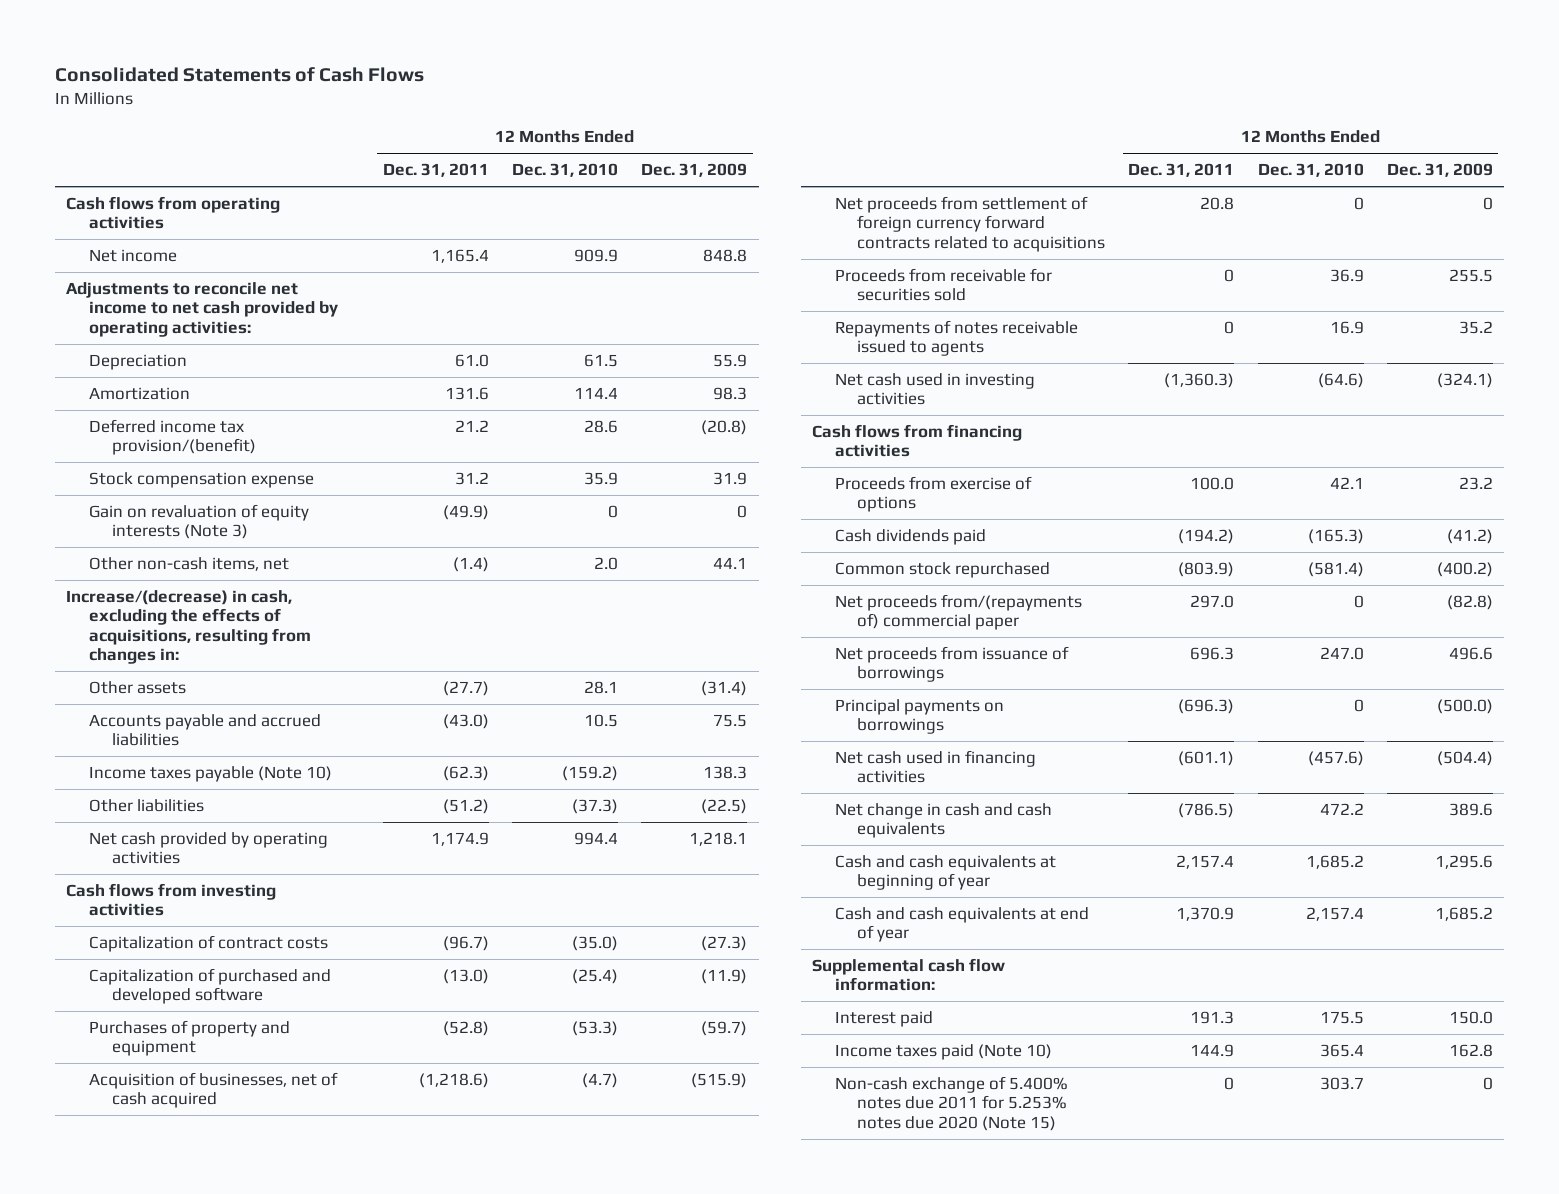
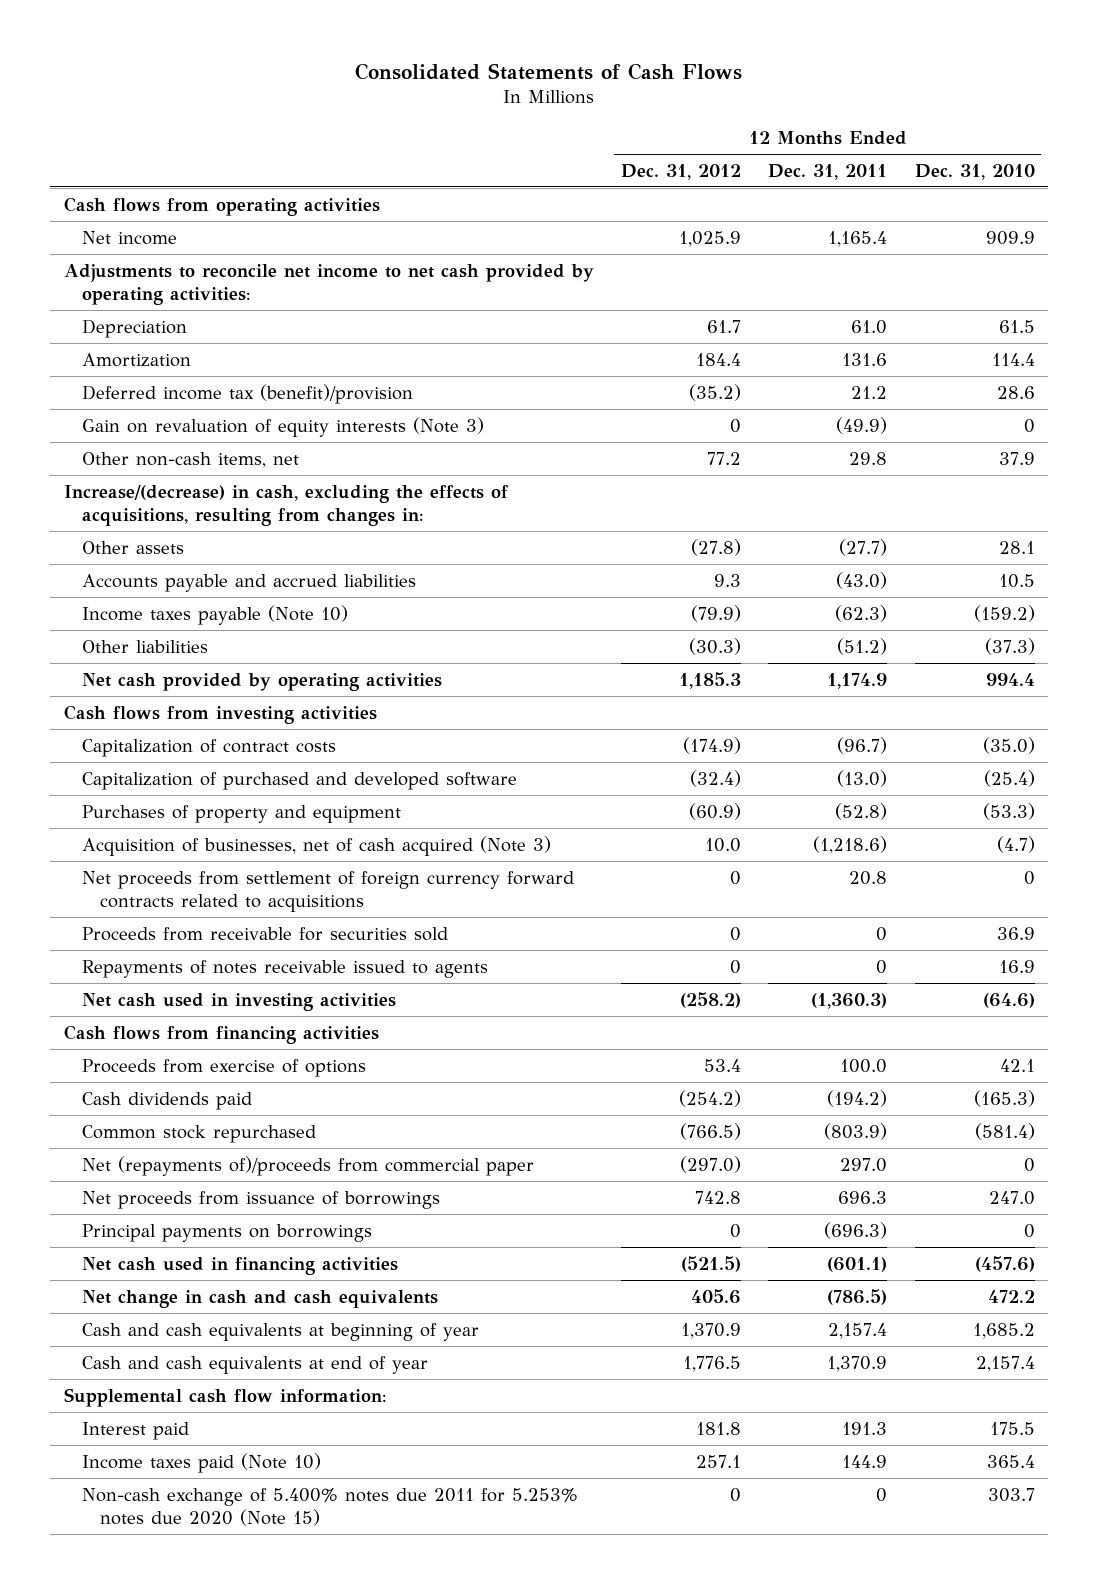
- | 12 Months Ended Dec. 31, 2011 | 12 Months Ended Dec. 31, 2010 | 12 Months Ended Dec. 31, 2009
+ | 12 Months Ended Dec. 31, 2012 | 12 Months Ended Dec. 31, 2011 | 12 Months Ended Dec. 31, 2010
- Deferred income tax provision/(benefit) | 21.2 | 28.6 | (20.8)
- Stock compensation expense | 31.2 | 35.9 | 31.9
+ Deferred income tax (benefit)/provision | (35.2) | 21.2 | 28.6
- Other non-cash items, net | (1.4) | 2.0 | 44.1
+ Other non-cash items, net | 77.2 | 29.8 | 37.9
- Acquisition of businesses, net of cash acquired | (1,218.6) | (4.7) | (515.9)
+ Acquisition of businesses, net of cash acquired (Note 3) | 10.0 | (1,218.6) | (4.7)
- Net proceeds from/(repayments of) commercial paper | 297.0 | 0 | (82.8)
+ Net (repayments of)/proceeds from commercial paper | (297.0) | 297.0 | 0

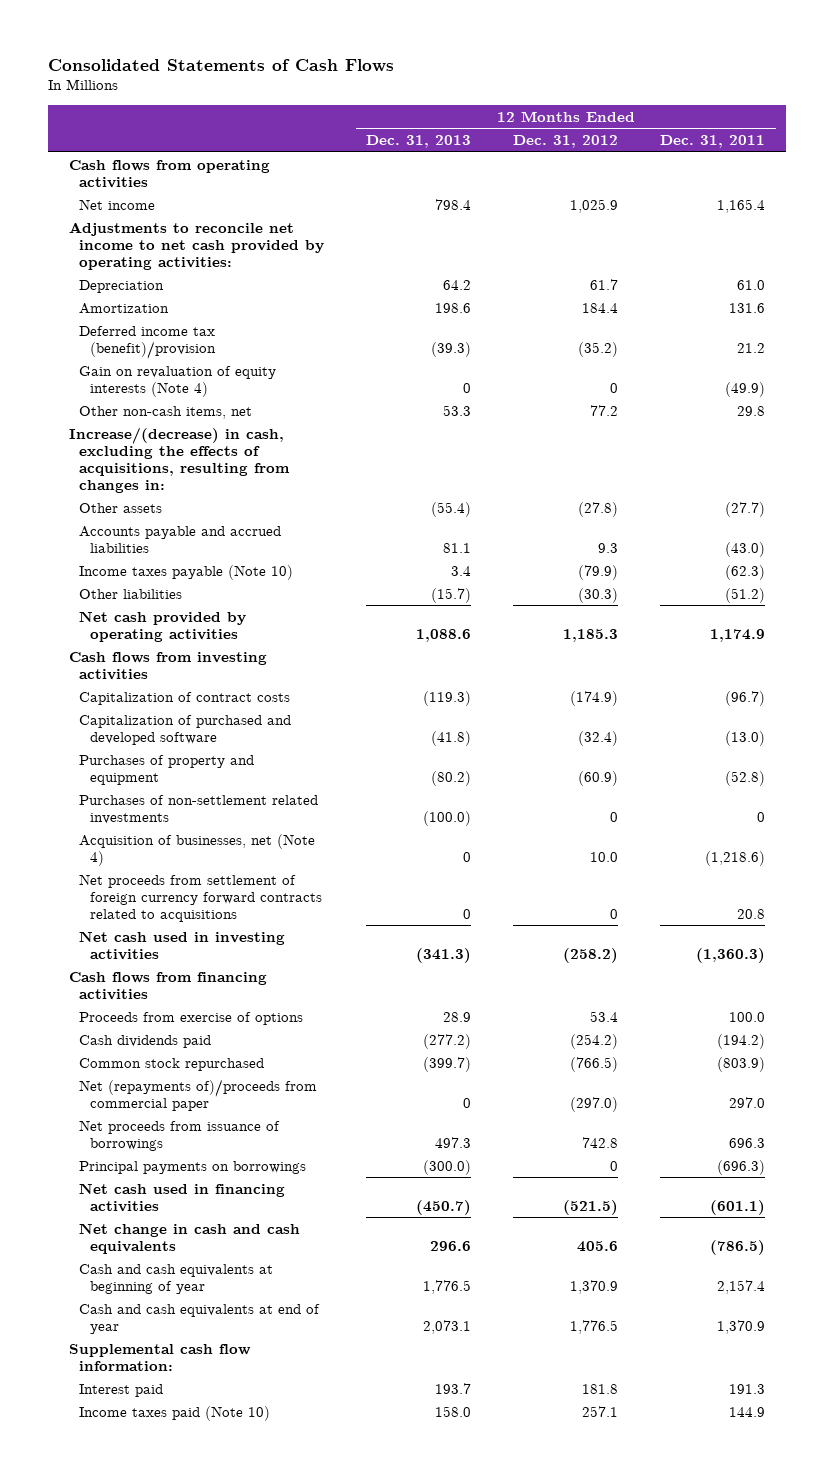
- | 12 Months Ended Dec. 31, 2012 | 12 Months Ended Dec. 31, 2011 | 12 Months Ended Dec. 31, 2010
+ | 12 Months Ended Dec. 31, 2013 | 12 Months Ended Dec. 31, 2012 | 12 Months Ended Dec. 31, 2011
- Gain on revaluation of equity interests (Note 3) | 0 | (49.9) | 0
+ Gain on revaluation of equity interests (Note 4) | 0 | 0 | (49.9)
- Acquisition of businesses, net of cash acquired (Note 3) | 10.0 | (1,218.6) | (4.7)
+ Purchases of non-settlement related investments | (100.0) | 0 | 0
+ Acquisition of businesses, net (Note 4) | 0 | 10.0 | (1,218.6)
- Proceeds from receivable for securities sold | 0 | 0 | 36.9
- Repayments of notes receivable issued to agents | 0 | 0 | 16.9
- Non-cash exchange of 5.400% notes due 2011 for 5.253% notes due 2020 (Note 15) | 0 | 0 | 303.7

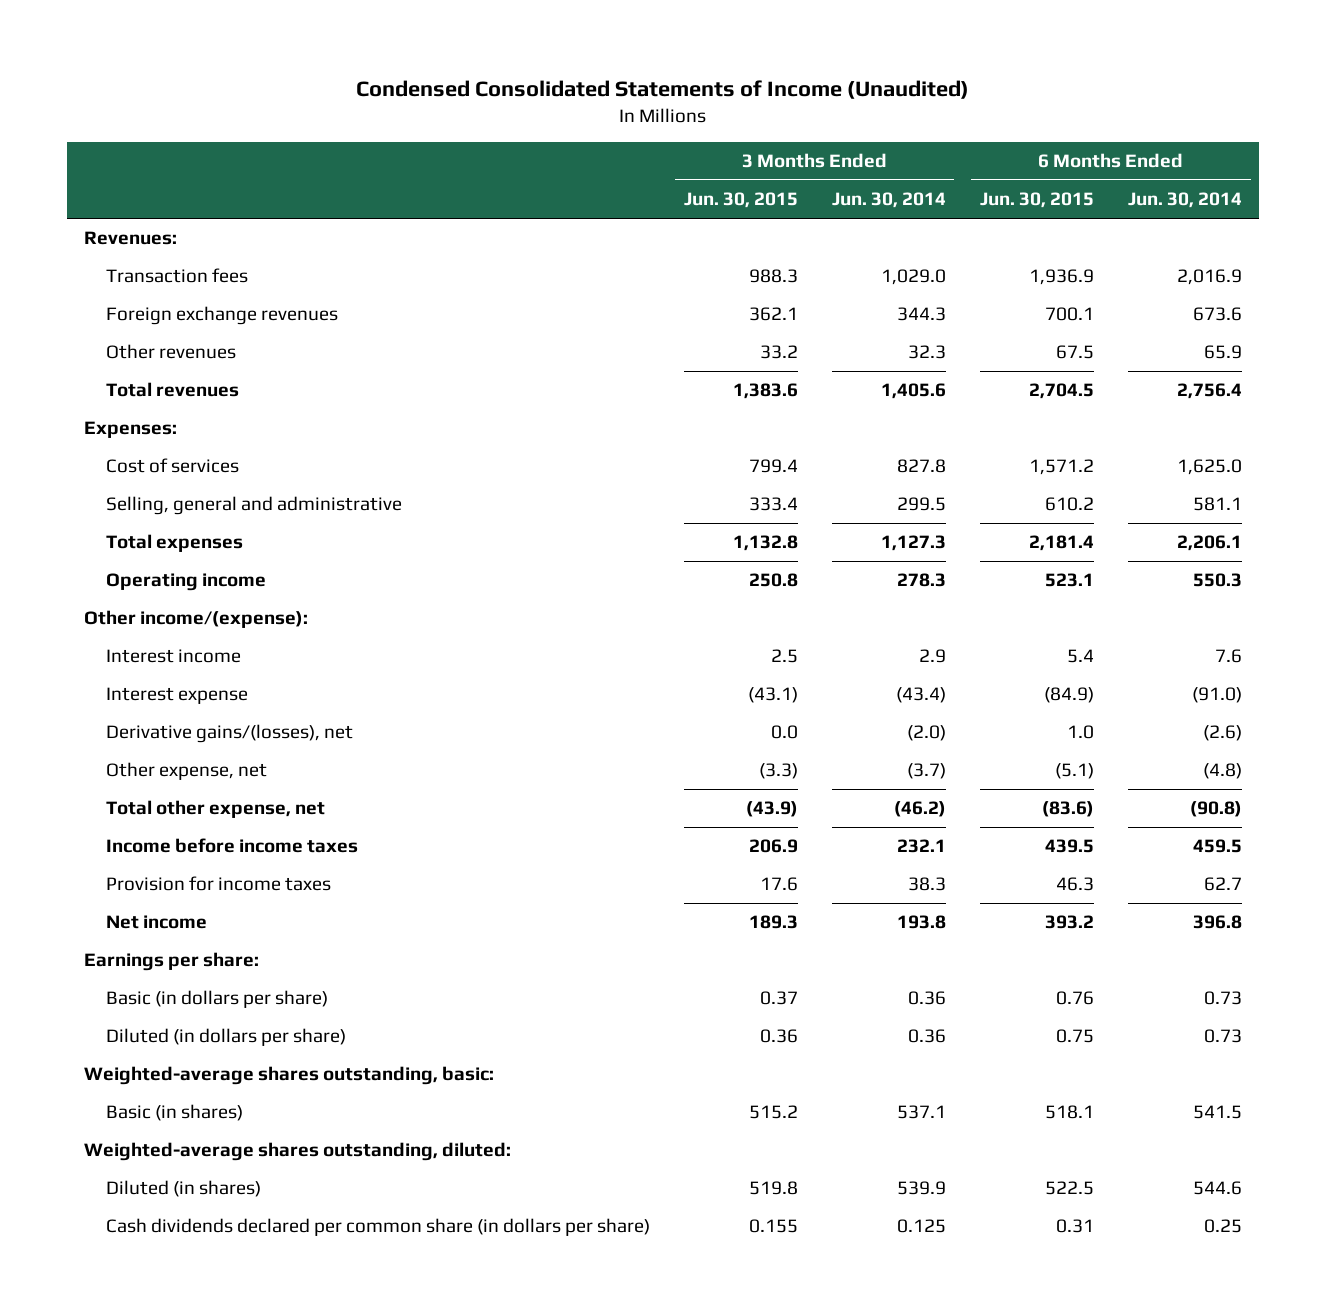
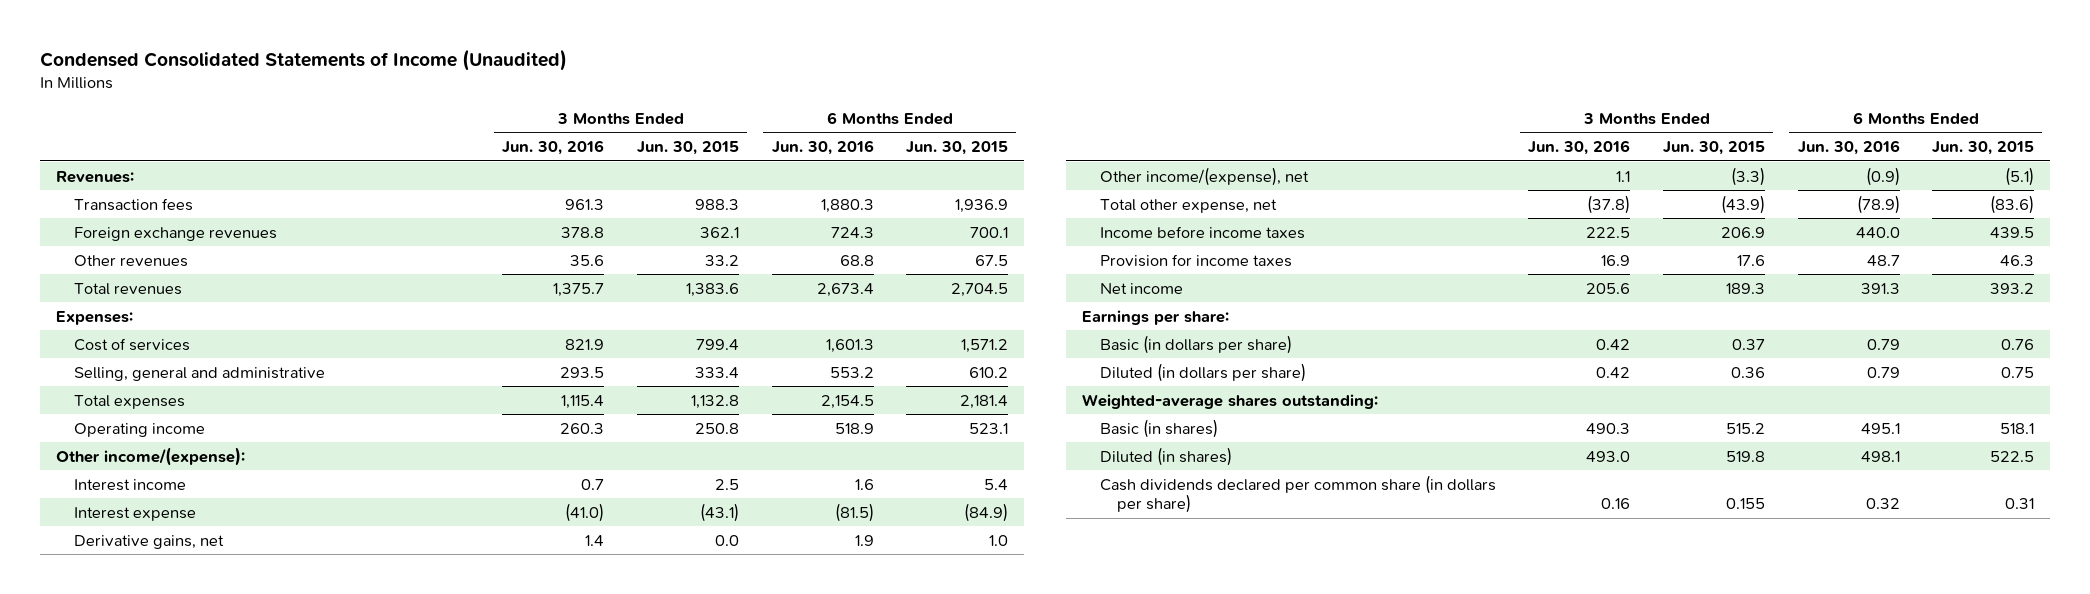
- | 3 Months Ended Jun. 30, 2015 | 3 Months Ended Jun. 30, 2014 | 6 Months Ended Jun. 30, 2015 | 6 Months Ended Jun. 30, 2014
+ | 3 Months Ended Jun. 30, 2016 | 3 Months Ended Jun. 30, 2015 | 6 Months Ended Jun. 30, 2016 | 6 Months Ended Jun. 30, 2015
- Derivative gains/(losses), net | 0.0 | (2.0) | 1.0 | (2.6)
- Other expense, net | (3.3) | (3.7) | (5.1) | (4.8)
+ Derivative gains, net | 1.4 | 0.0 | 1.9 | 1.0
+ Other income/(expense), net | 1.1 | (3.3) | (0.9) | (5.1)
- Weighted-average shares outstanding, basic:
+ Weighted-average shares outstanding:
- Weighted-average shares outstanding, diluted:

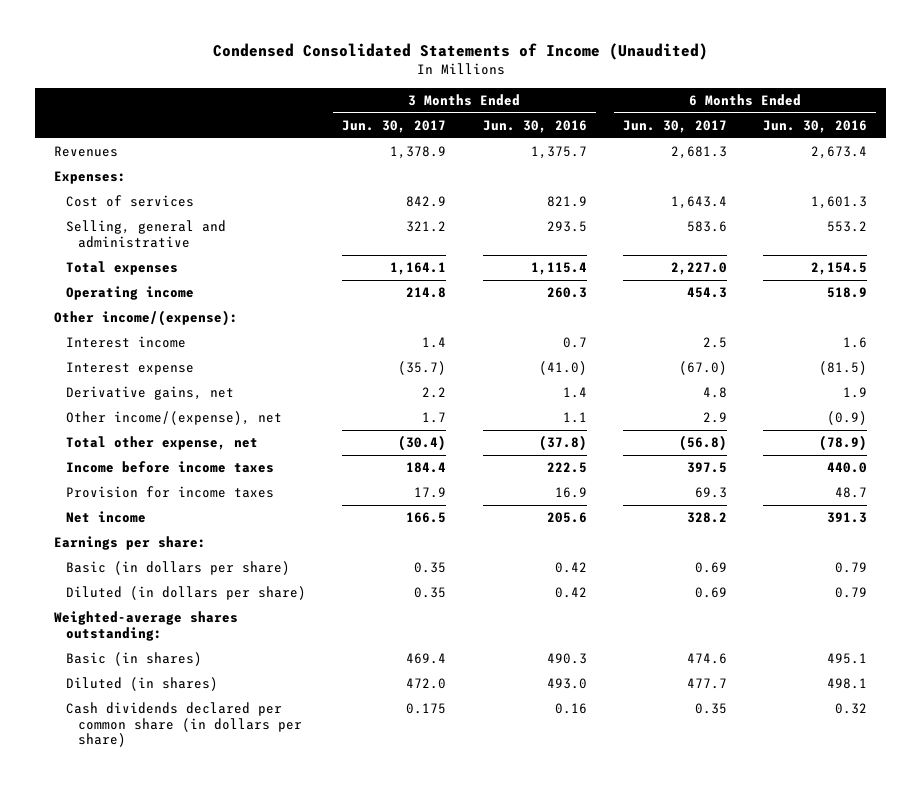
- | 3 Months Ended Jun. 30, 2016 | 3 Months Ended Jun. 30, 2015 | 6 Months Ended Jun. 30, 2016 | 6 Months Ended Jun. 30, 2015
+ | 3 Months Ended Jun. 30, 2017 | 3 Months Ended Jun. 30, 2016 | 6 Months Ended Jun. 30, 2017 | 6 Months Ended Jun. 30, 2016
- Revenues:
- Transaction fees | 961.3 | 988.3 | 1,880.3 | 1,936.9
- Foreign exchange revenues | 378.8 | 362.1 | 724.3 | 700.1
- Other revenues | 35.6 | 33.2 | 68.8 | 67.5
- Total revenues | 1,375.7 | 1,383.6 | 2,673.4 | 2,704.5
+ Revenues | 1,378.9 | 1,375.7 | 2,681.3 | 2,673.4

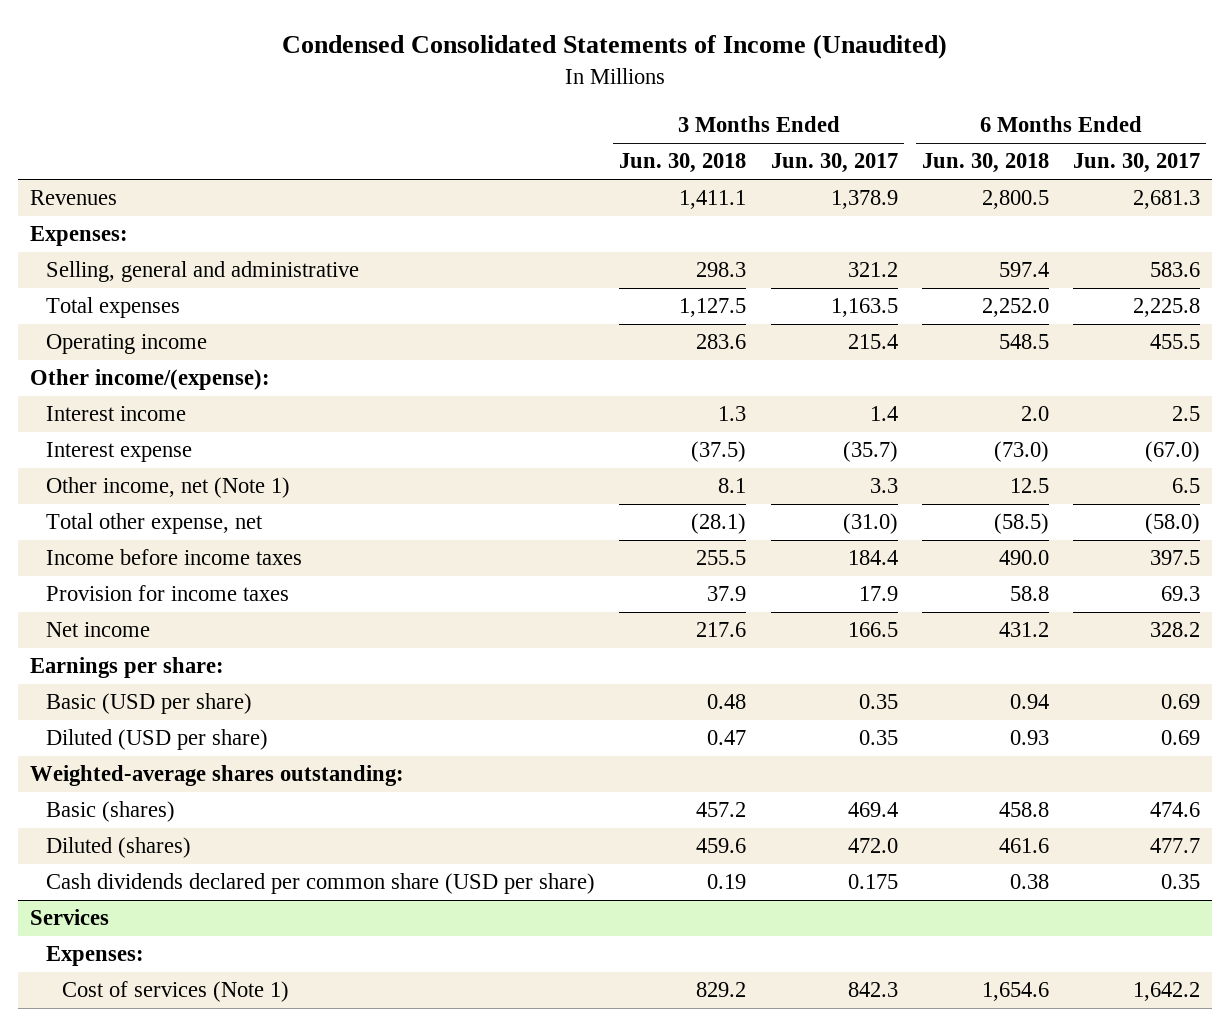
- | 3 Months Ended Jun. 30, 2017 | 3 Months Ended Jun. 30, 2016 | 6 Months Ended Jun. 30, 2017 | 6 Months Ended Jun. 30, 2016
+ | 3 Months Ended Jun. 30, 2018 | 3 Months Ended Jun. 30, 2017 | 6 Months Ended Jun. 30, 2018 | 6 Months Ended Jun. 30, 2017
- Cost of services | 842.9 | 821.9 | 1,643.4 | 1,601.3
- Total expenses | 1,164.1 | 1,115.4 | 2,227.0 | 2,154.5
- Operating income | 214.8 | 260.3 | 454.3 | 518.9
+ Total expenses | 1,127.5 | 1,163.5 | 2,252.0 | 2,225.8
+ Operating income | 283.6 | 215.4 | 548.5 | 455.5
- Derivative gains, net | 2.2 | 1.4 | 4.8 | 1.9
- Other income/(expense), net | 1.7 | 1.1 | 2.9 | (0.9)
- Total other expense, net | (30.4) | (37.8) | (56.8) | (78.9)
+ Other income, net (Note 1) | 8.1 | 3.3 | 12.5 | 6.5
+ Total other expense, net | (28.1) | (31.0) | (58.5) | (58.0)
- Basic (in dollars per share) | 0.35 | 0.42 | 0.69 | 0.79
- Diluted (in dollars per share) | 0.35 | 0.42 | 0.69 | 0.79
+ Basic (USD per share) | 0.48 | 0.35 | 0.94 | 0.69
+ Diluted (USD per share) | 0.47 | 0.35 | 0.93 | 0.69
- Basic (in shares) | 469.4 | 490.3 | 474.6 | 495.1
- Diluted (in shares) | 472.0 | 493.0 | 477.7 | 498.1
- Cash dividends declared per common share (in dollars per share) | 0.175 | 0.16 | 0.35 | 0.32
+ Basic (shares) | 457.2 | 469.4 | 458.8 | 474.6
+ Diluted (shares) | 459.6 | 472.0 | 461.6 | 477.7
+ Cash dividends declared per common share (USD per share) | 0.19 | 0.175 | 0.38 | 0.35
+ Services
+ Expenses:
+ Cost of services (Note 1) | 829.2 | 842.3 | 1,654.6 | 1,642.2

